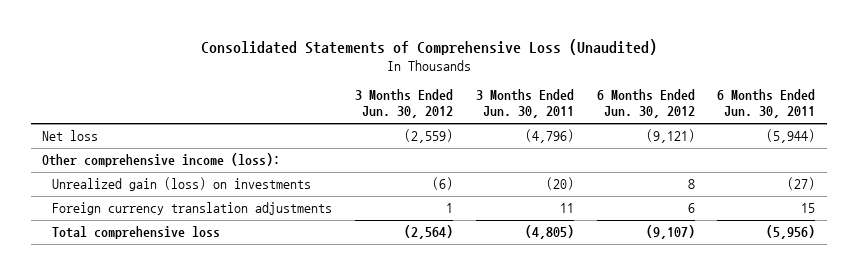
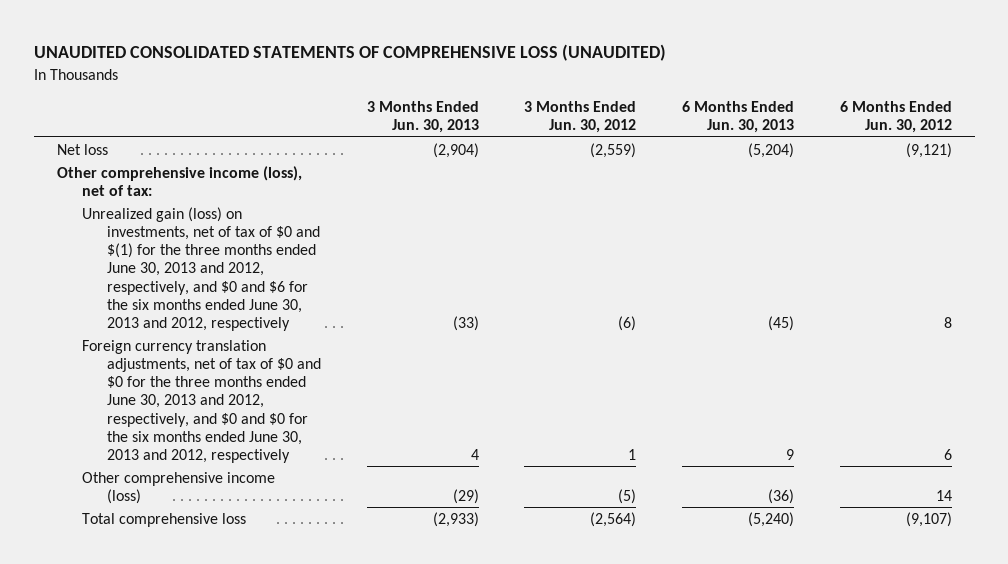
- Consolidated Statements of Comprehensive Loss (Unaudited)
+ UNAUDITED CONSOLIDATED STATEMENTS OF COMPREHENSIVE LOSS (UNAUDITED)
- | 3 Months Ended Jun. 30, 2012 | 3 Months Ended Jun. 30, 2011 | 6 Months Ended Jun. 30, 2012 | 6 Months Ended Jun. 30, 2011
+ | 3 Months Ended Jun. 30, 2013 | 3 Months Ended Jun. 30, 2012 | 6 Months Ended Jun. 30, 2013 | 6 Months Ended Jun. 30, 2012
- Other comprehensive income (loss):
- Unrealized gain (loss) on investments | (6) | (20) | 8 | (27)
- Foreign currency translation adjustments | 1 | 11 | 6 | 15
+ Other comprehensive income (loss), net of tax:
+ Unrealized gain (loss) on investments, net of tax of $0 and $(1) for the three months ended June 30, 2013 and 2012, respectively, and $0 and $6 for the six months ended June 30, 2013 and 2012, respectively | (33) | (6) | (45) | 8
+ Foreign currency translation adjustments, net of tax of $0 and $0 for the three months ended June 30, 2013 and 2012, respectively, and $0 and $0 for the six months ended June 30, 2013 and 2012, respectively | 4 | 1 | 9 | 6
+ Other comprehensive income (loss) | (29) | (5) | (36) | 14

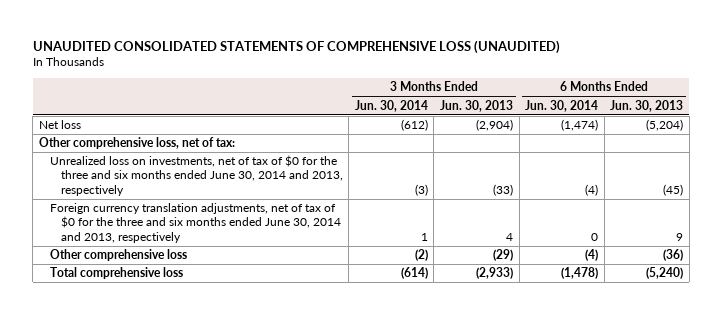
- | 3 Months Ended Jun. 30, 2013 | 3 Months Ended Jun. 30, 2012 | 6 Months Ended Jun. 30, 2013 | 6 Months Ended Jun. 30, 2012
+ | 3 Months Ended Jun. 30, 2014 | 3 Months Ended Jun. 30, 2013 | 6 Months Ended Jun. 30, 2014 | 6 Months Ended Jun. 30, 2013
- Other comprehensive income (loss), net of tax:
- Unrealized gain (loss) on investments, net of tax of $0 and $(1) for the three months ended June 30, 2013 and 2012, respectively, and $0 and $6 for the six months ended June 30, 2013 and 2012, respectively | (33) | (6) | (45) | 8
- Foreign currency translation adjustments, net of tax of $0 and $0 for the three months ended June 30, 2013 and 2012, respectively, and $0 and $0 for the six months ended June 30, 2013 and 2012, respectively | 4 | 1 | 9 | 6
- Other comprehensive income (loss) | (29) | (5) | (36) | 14
+ Other comprehensive loss, net of tax:
+ Unrealized loss on investments, net of tax of $0 for the three and six months ended June 30, 2014 and 2013, respectively | (3) | (33) | (4) | (45)
+ Foreign currency translation adjustments, net of tax of $0 for the three and six months ended June 30, 2014 and 2013, respectively | 1 | 4 | 0 | 9
+ Other comprehensive loss | (2) | (29) | (4) | (36)

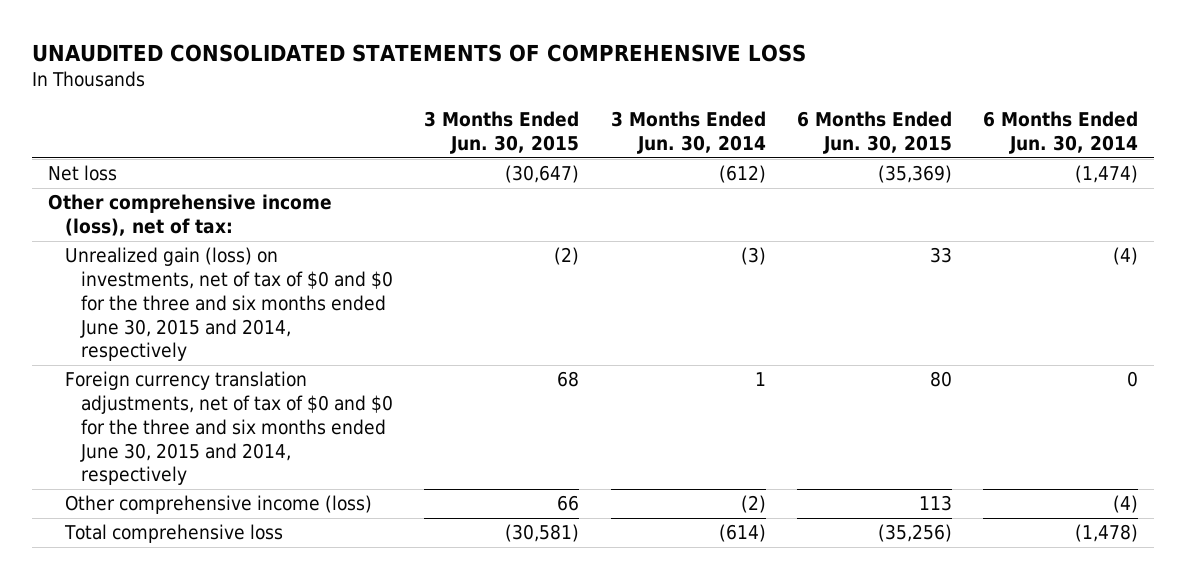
- UNAUDITED CONSOLIDATED STATEMENTS OF COMPREHENSIVE LOSS (UNAUDITED)
+ UNAUDITED CONSOLIDATED STATEMENTS OF COMPREHENSIVE LOSS
- | 3 Months Ended Jun. 30, 2014 | 3 Months Ended Jun. 30, 2013 | 6 Months Ended Jun. 30, 2014 | 6 Months Ended Jun. 30, 2013
+ | 3 Months Ended Jun. 30, 2015 | 3 Months Ended Jun. 30, 2014 | 6 Months Ended Jun. 30, 2015 | 6 Months Ended Jun. 30, 2014
- Other comprehensive loss, net of tax:
- Unrealized loss on investments, net of tax of $0 for the three and six months ended June 30, 2014 and 2013, respectively | (3) | (33) | (4) | (45)
- Foreign currency translation adjustments, net of tax of $0 for the three and six months ended June 30, 2014 and 2013, respectively | 1 | 4 | 0 | 9
- Other comprehensive loss | (2) | (29) | (4) | (36)
+ Other comprehensive income (loss), net of tax:
+ Unrealized gain (loss) on investments, net of tax of $0 and $0 for the three and six months ended June 30, 2015 and 2014, respectively | (2) | (3) | 33 | (4)
+ Foreign currency translation adjustments, net of tax of $0 and $0 for the three and six months ended June 30, 2015 and 2014, respectively | 68 | 1 | 80 | 0
+ Other comprehensive income (loss) | 66 | (2) | 113 | (4)

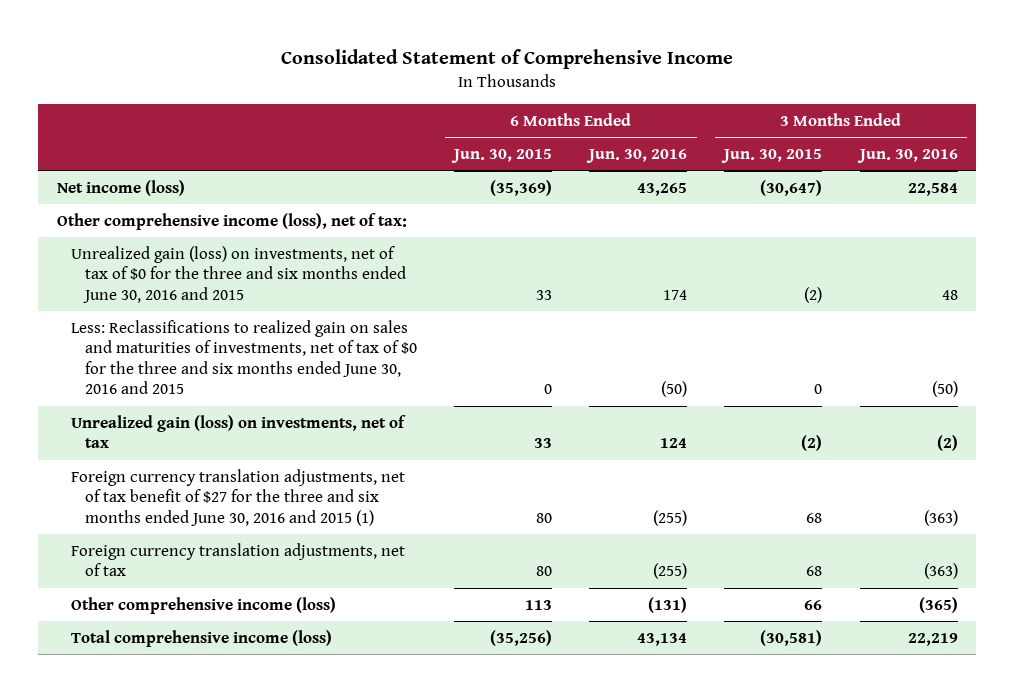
- UNAUDITED CONSOLIDATED STATEMENTS OF COMPREHENSIVE LOSS
+ Consolidated Statement of Comprehensive Income
- | 3 Months Ended Jun. 30, 2015 | 3 Months Ended Jun. 30, 2014 | 6 Months Ended Jun. 30, 2015 | 6 Months Ended Jun. 30, 2014
+ | 6 Months Ended Jun. 30, 2015 | 6 Months Ended Jun. 30, 2016 | 3 Months Ended Jun. 30, 2015 | 3 Months Ended Jun. 30, 2016
- Net loss | (30,647) | (612) | (35,369) | (1,474)
+ Net income (loss) | (35,369) | 43,265 | (30,647) | 22,584
- Unrealized gain (loss) on investments, net of tax of $0 and $0 for the three and six months ended June 30, 2015 and 2014, respectively | (2) | (3) | 33 | (4)
- Foreign currency translation adjustments, net of tax of $0 and $0 for the three and six months ended June 30, 2015 and 2014, respectively | 68 | 1 | 80 | 0
+ Unrealized gain (loss) on investments, net of tax of $0 for the three and six months ended June 30, 2016 and 2015 | 33 | 174 | (2) | 48
+ Less: Reclassifications to realized gain on sales and maturities of investments, net of tax of $0 for the three and six months ended June 30, 2016 and 2015 | 0 | (50) | 0 | (50)
+ Unrealized gain (loss) on investments, net of tax | 33 | 124 | (2) | (2)
+ Foreign currency translation adjustments, net of tax benefit of $27 for the three and six months ended June 30, 2016 and 2015 (1) | 80 | (255) | 68 | (363)
+ Foreign currency translation adjustments, net of tax | 80 | (255) | 68 | (363)
- Total comprehensive loss | (30,581) | (614) | (35,256) | (1,478)
+ Total comprehensive income (loss) | (35,256) | 43,134 | (30,581) | 22,219

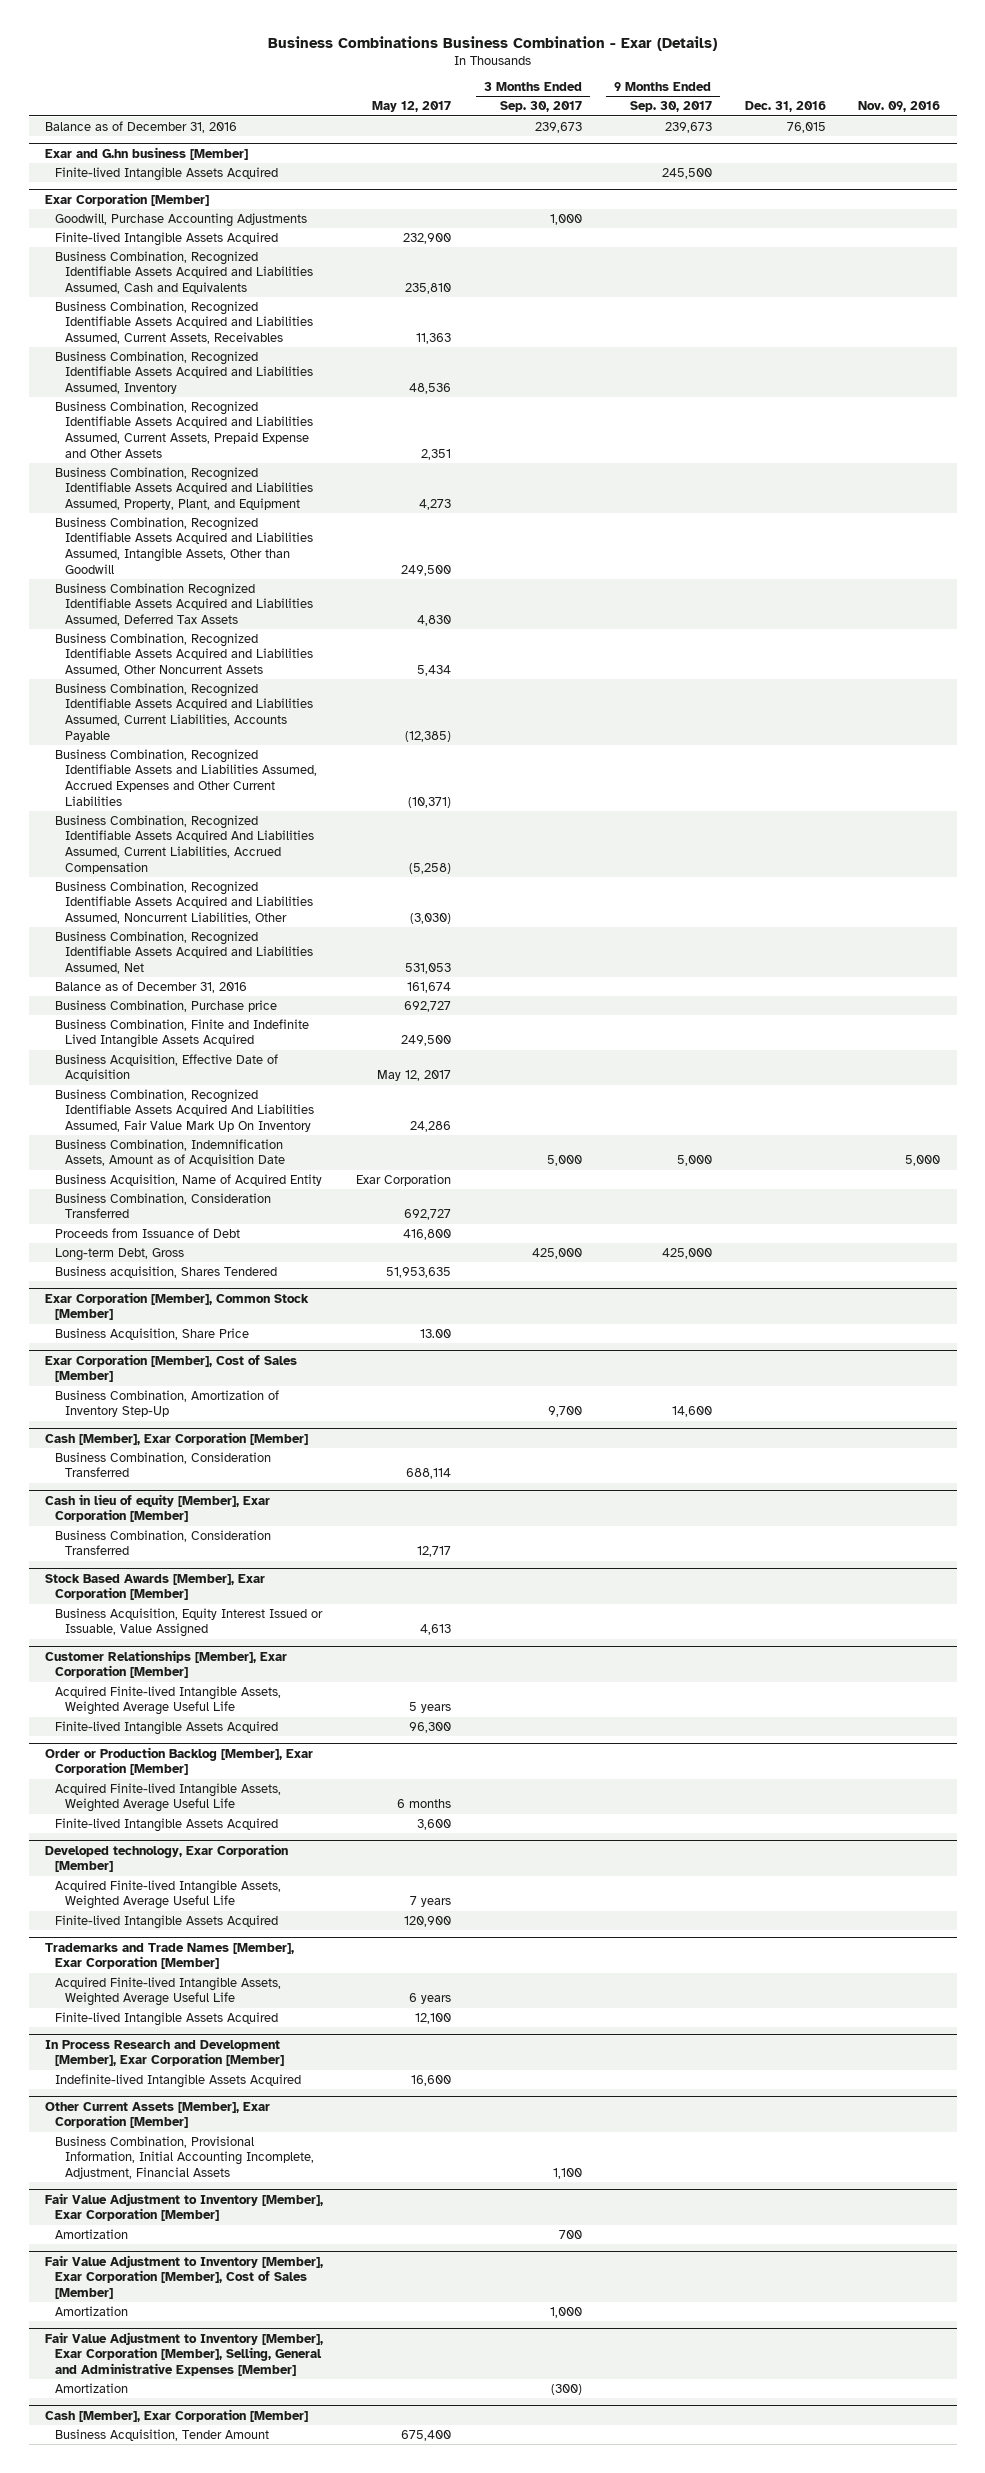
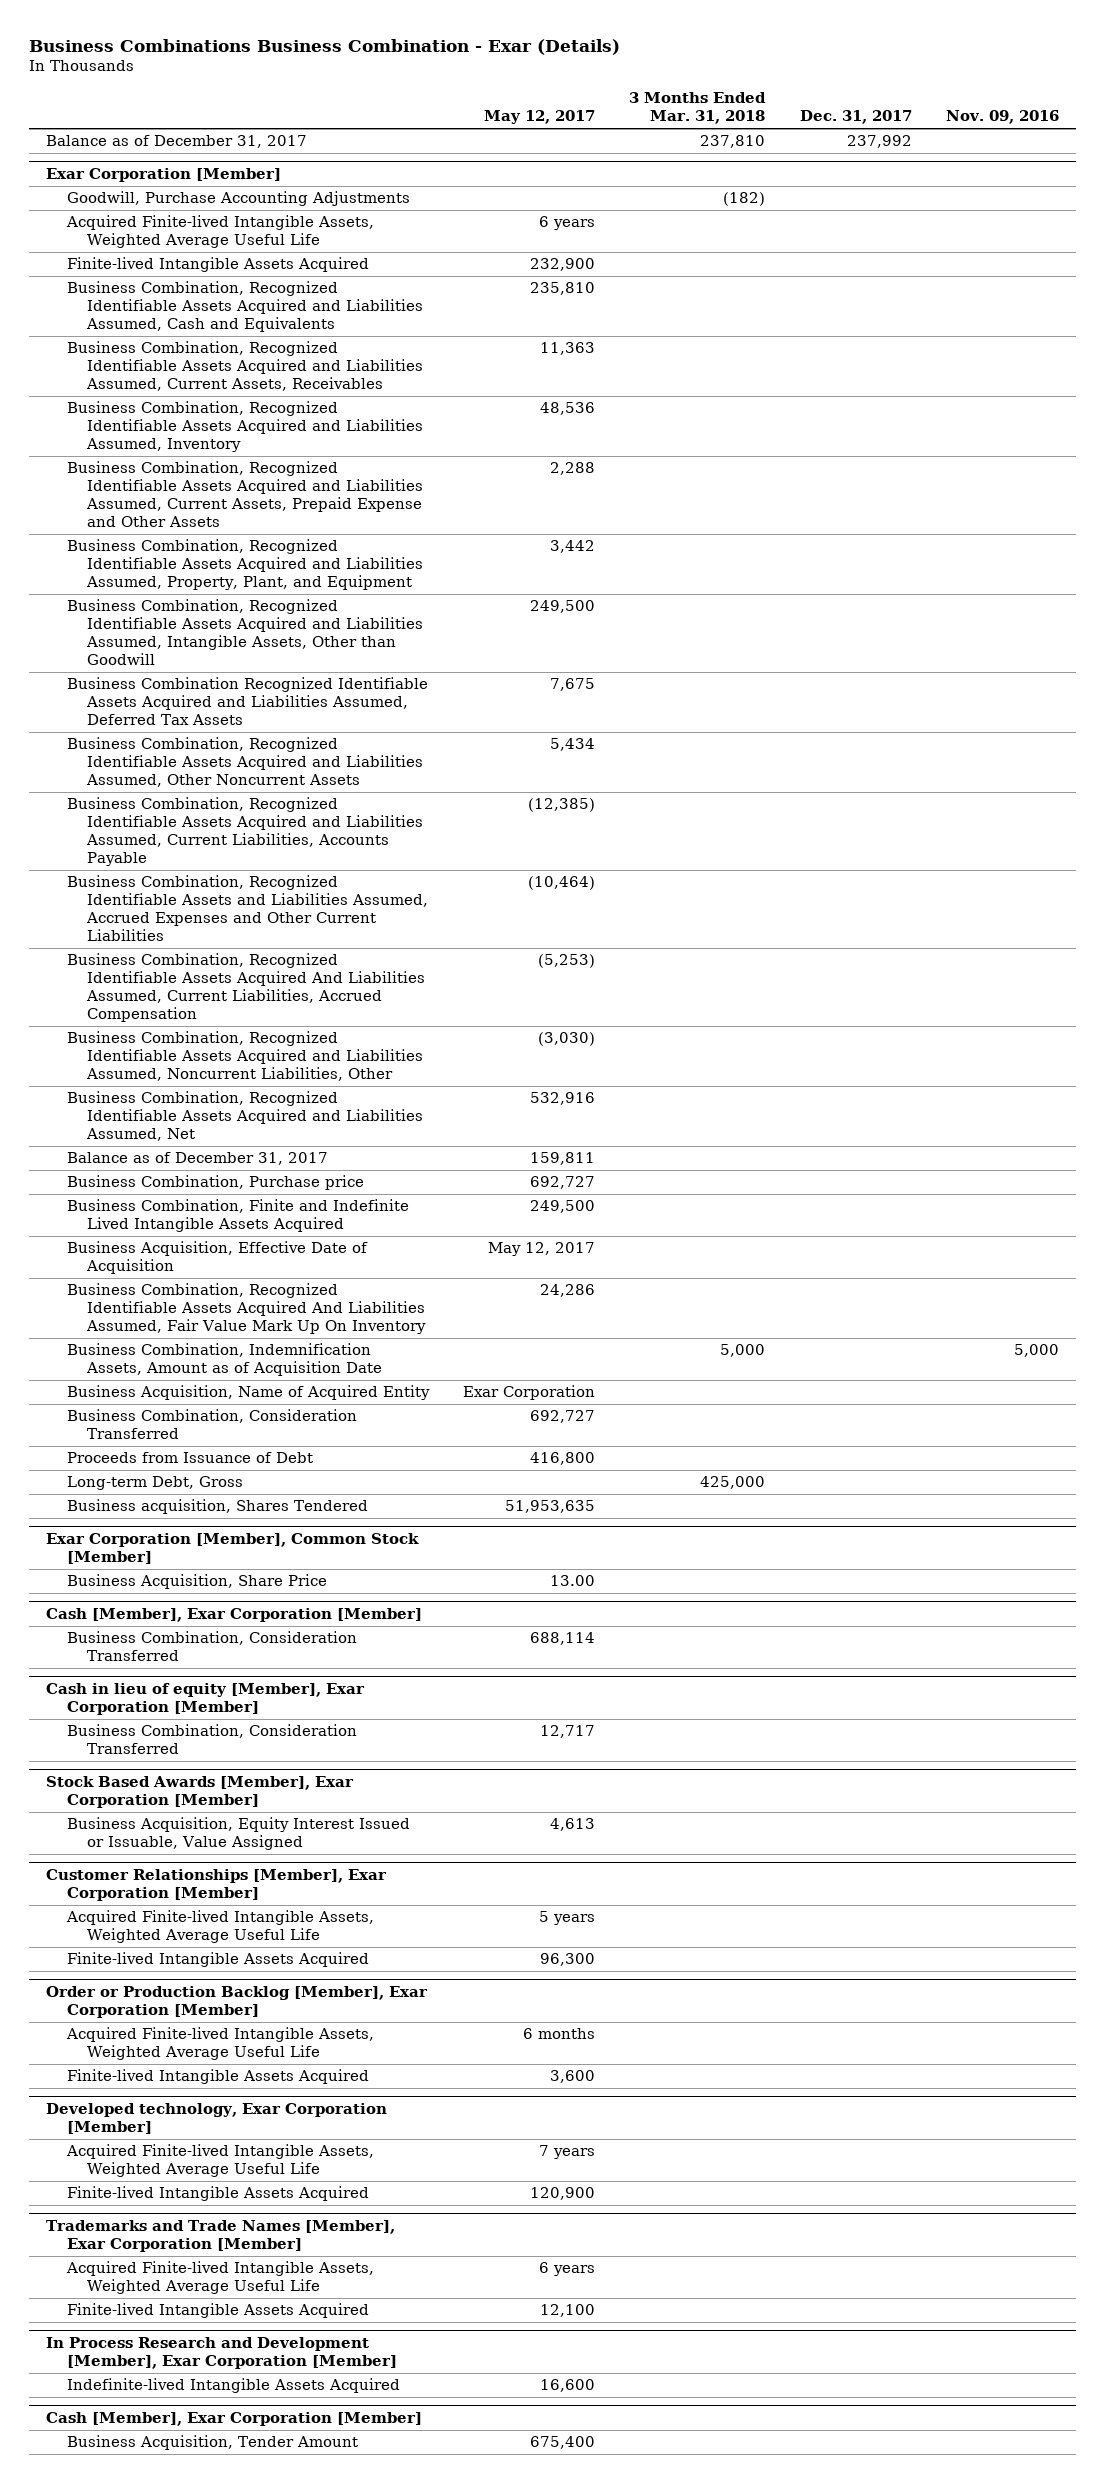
- | May 12, 2017 | 3 Months Ended Sep. 30, 2017 | 9 Months Ended Sep. 30, 2017 | Dec. 31, 2016 | Nov. 09, 2016
+ | May 12, 2017 | 3 Months Ended Mar. 31, 2018 | Dec. 31, 2017 | Nov. 09, 2016
- Balance as of December 31, 2016 | | 239,673 | 239,673 | 76,015 |
- Exar and G.hn business [Member]
- Finite-lived Intangible Assets Acquired | | | 245,500 | |
+ Balance as of December 31, 2017 | | 237,810 | 237,992 |
@ Exar Corporation [Member]
+ Acquired Finite-lived Intangible Assets, Weighted Average Useful Life | 6 years | | |
- Business Combination, Recognized Identifiable Assets Acquired and Liabilities Assumed, Current Assets, Prepaid Expense and Other Assets | 2,351 | | | |
- Business Combination, Recognized Identifiable Assets Acquired and Liabilities Assumed, Property, Plant, and Equipment | 4,273 | | | |
+ Business Combination, Recognized Identifiable Assets Acquired and Liabilities Assumed, Current Assets, Prepaid Expense and Other Assets | 2,288 | | |
+ Business Combination, Recognized Identifiable Assets Acquired and Liabilities Assumed, Property, Plant, and Equipment | 3,442 | | |
- Business Combination Recognized Identifiable Assets Acquired and Liabilities Assumed, Deferred Tax Assets | 4,830 | | | |
+ Business Combination Recognized Identifiable Assets Acquired and Liabilities Assumed, Deferred Tax Assets | 7,675 | | |
- Business Combination, Recognized Identifiable Assets and Liabilities Assumed, Accrued Expenses and Other Current Liabilities | (10,371) | | | |
- Business Combination, Recognized Identifiable Assets Acquired And Liabilities Assumed, Current Liabilities, Accrued Compensation | (5,258) | | | |
+ Business Combination, Recognized Identifiable Assets and Liabilities Assumed, Accrued Expenses and Other Current Liabilities | (10,464) | | |
+ Business Combination, Recognized Identifiable Assets Acquired And Liabilities Assumed, Current Liabilities, Accrued Compensation | (5,253) | | |
- Business Combination, Recognized Identifiable Assets Acquired and Liabilities Assumed, Net | 531,053 | | | |
- Balance as of December 31, 2016 | 161,674 | | | |
+ Business Combination, Recognized Identifiable Assets Acquired and Liabilities Assumed, Net | 532,916 | | |
+ Balance as of December 31, 2017 | 159,811 | | |
- Exar Corporation [Member], Cost of Sales [Member]
- Business Combination, Amortization of Inventory Step-Up | | 9,700 | 14,600 | |
- Other Current Assets [Member], Exar Corporation [Member]
- Business Combination, Provisional Information, Initial Accounting Incomplete, Adjustment, Financial Assets | | 1,100 | | |
- Fair Value Adjustment to Inventory [Member], Exar Corporation [Member]
- Amortization | | 700 | | |
- Fair Value Adjustment to Inventory [Member], Exar Corporation [Member], Cost of Sales [Member]
- Amortization | | 1,000 | | |
- Fair Value Adjustment to Inventory [Member], Exar Corporation [Member], Selling, General and Administrative Expenses [Member]
- Amortization | | (300) | | |

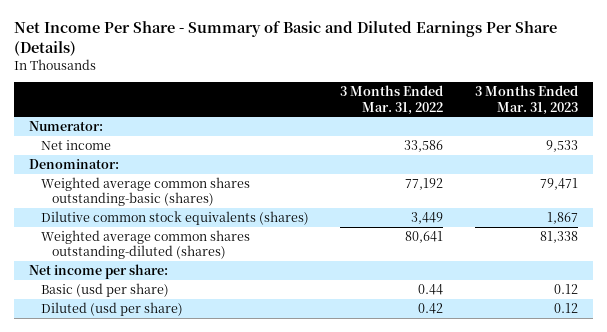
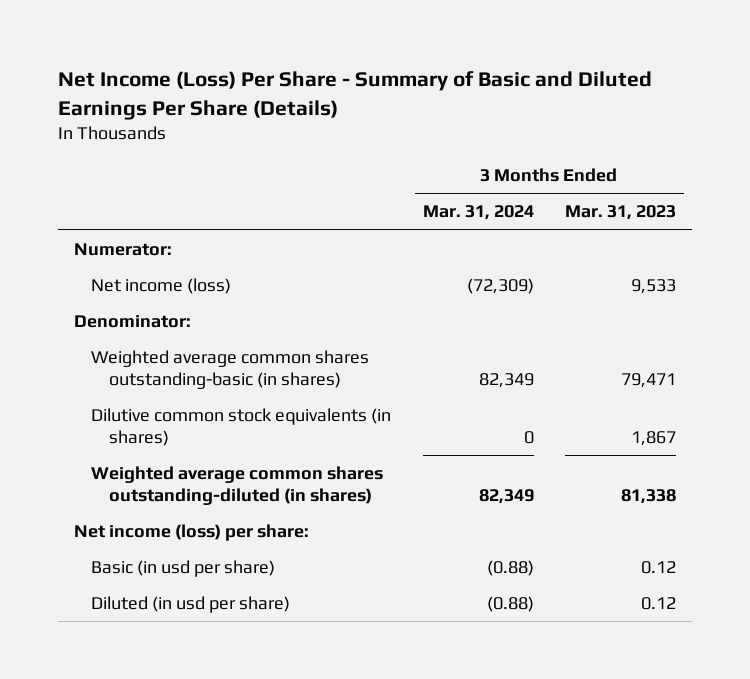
- Net Income Per Share - Summary of Basic and Diluted Earnings Per Share (Details)
+ Net Income (Loss) Per Share - Summary of Basic and Diluted Earnings Per Share (Details)
- | 3 Months Ended Mar. 31, 2022 | 3 Months Ended Mar. 31, 2023
+ | 3 Months Ended Mar. 31, 2024 | 3 Months Ended Mar. 31, 2023
- Net income | 33,586 | 9,533
+ Net income (loss) | (72,309) | 9,533
- Weighted average common shares outstanding-basic (shares) | 77,192 | 79,471
- Dilutive common stock equivalents (shares) | 3,449 | 1,867
- Weighted average common shares outstanding-diluted (shares) | 80,641 | 81,338
- Net income per share:
- Basic (usd per share) | 0.44 | 0.12
- Diluted (usd per share) | 0.42 | 0.12
+ Weighted average common shares outstanding-basic (in shares) | 82,349 | 79,471
+ Dilutive common stock equivalents (in shares) | 0 | 1,867
+ Weighted average common shares outstanding-diluted (in shares) | 82,349 | 81,338
+ Net income (loss) per share:
+ Basic (in usd per share) | (0.88) | 0.12
+ Diluted (in usd per share) | (0.88) | 0.12

